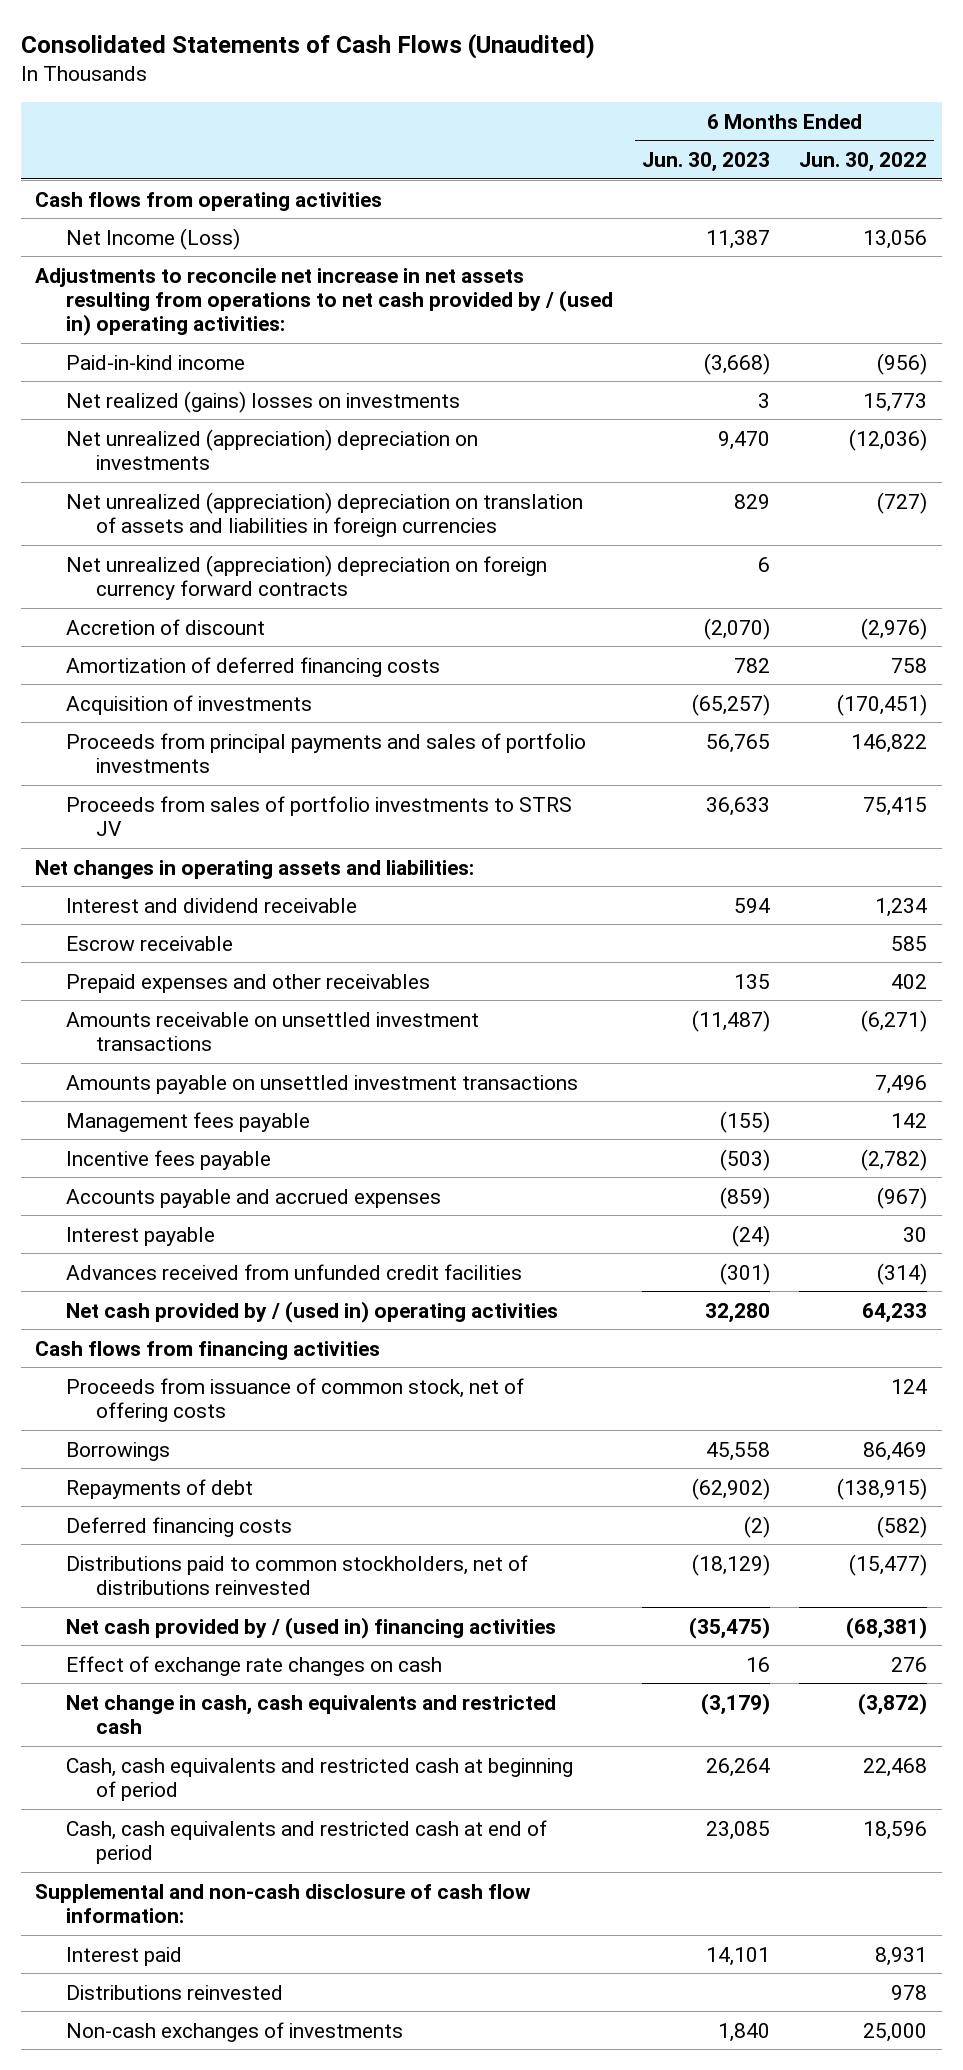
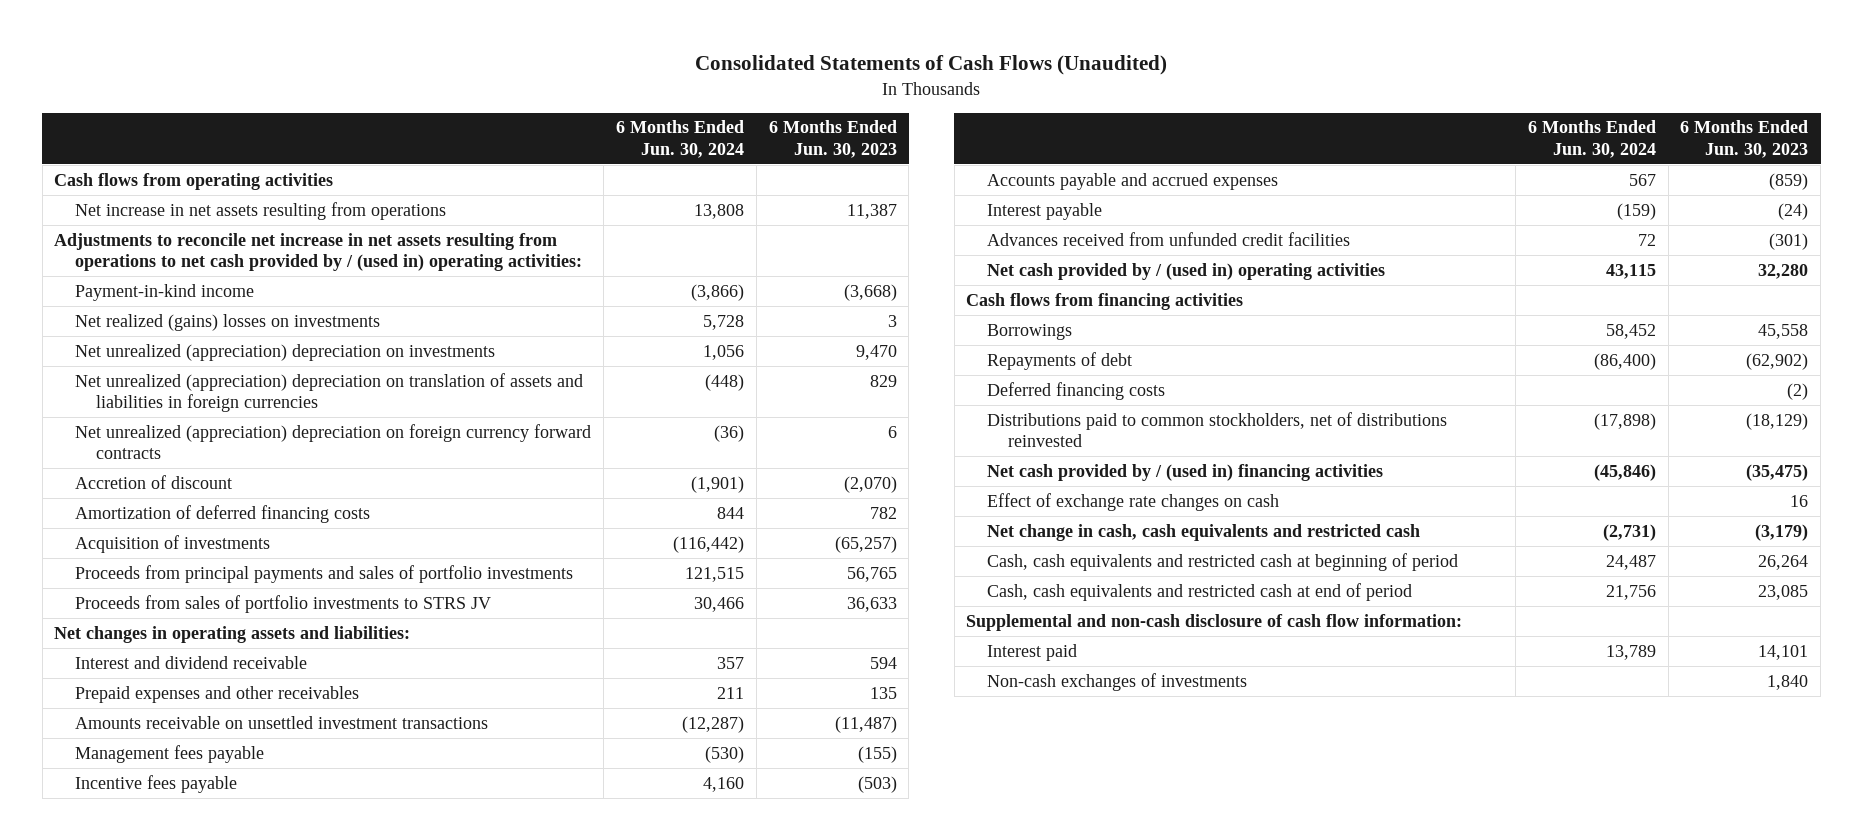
- | 6 Months Ended Jun. 30, 2023 | 6 Months Ended Jun. 30, 2022
+ | 6 Months Ended Jun. 30, 2024 | 6 Months Ended Jun. 30, 2023
- Net Income (Loss) | 11,387 | 13,056
+ Net increase in net assets resulting from operations | 13,808 | 11,387
- Paid-in-kind income | (3,668) | (956)
+ Payment-in-kind income | (3,866) | (3,668)
- Escrow receivable | | 585
- Amounts payable on unsettled investment transactions | | 7,496
- Proceeds from issuance of common stock, net of offering costs | | 124
- Distributions reinvested | | 978

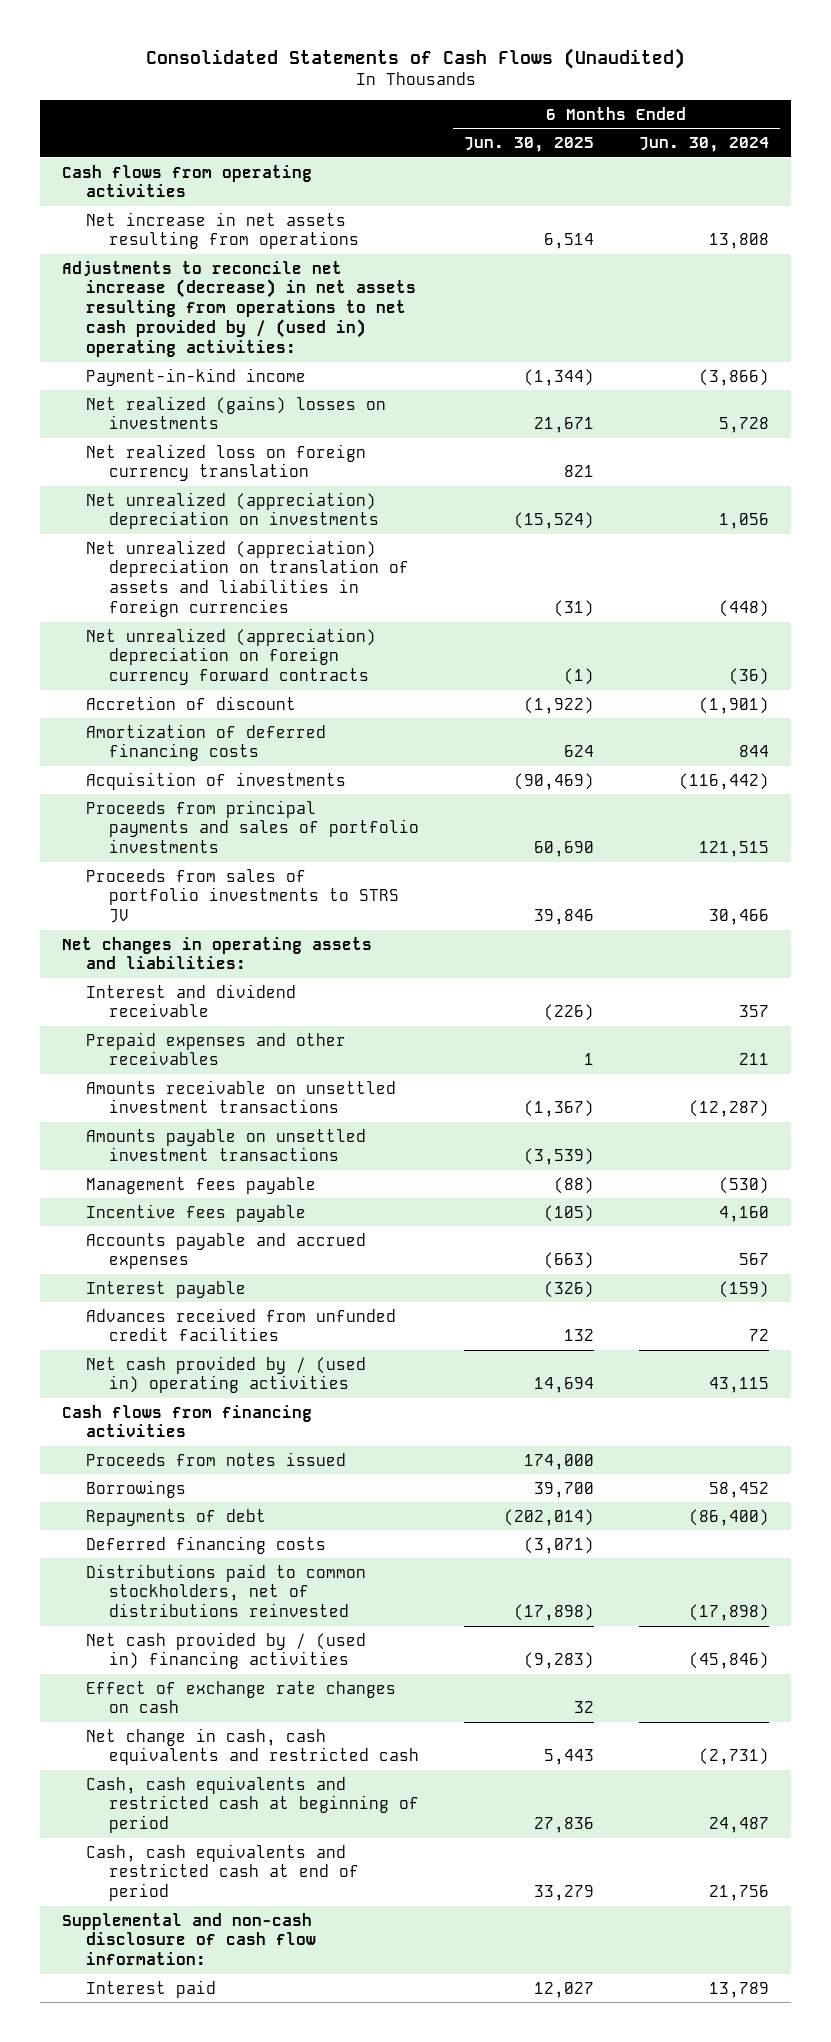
- | 6 Months Ended Jun. 30, 2024 | 6 Months Ended Jun. 30, 2023
+ | 6 Months Ended Jun. 30, 2025 | 6 Months Ended Jun. 30, 2024
- Adjustments to reconcile net increase in net assets resulting from operations to net cash provided by / (used in) operating activities:
+ Adjustments to reconcile net increase (decrease) in net assets resulting from operations to net cash provided by / (used in) operating activities:
+ Net realized loss on foreign currency translation | 821 |
+ Amounts payable on unsettled investment transactions | (3,539) |
+ Proceeds from notes issued | 174,000 |
- Non-cash exchanges of investments | | 1,840

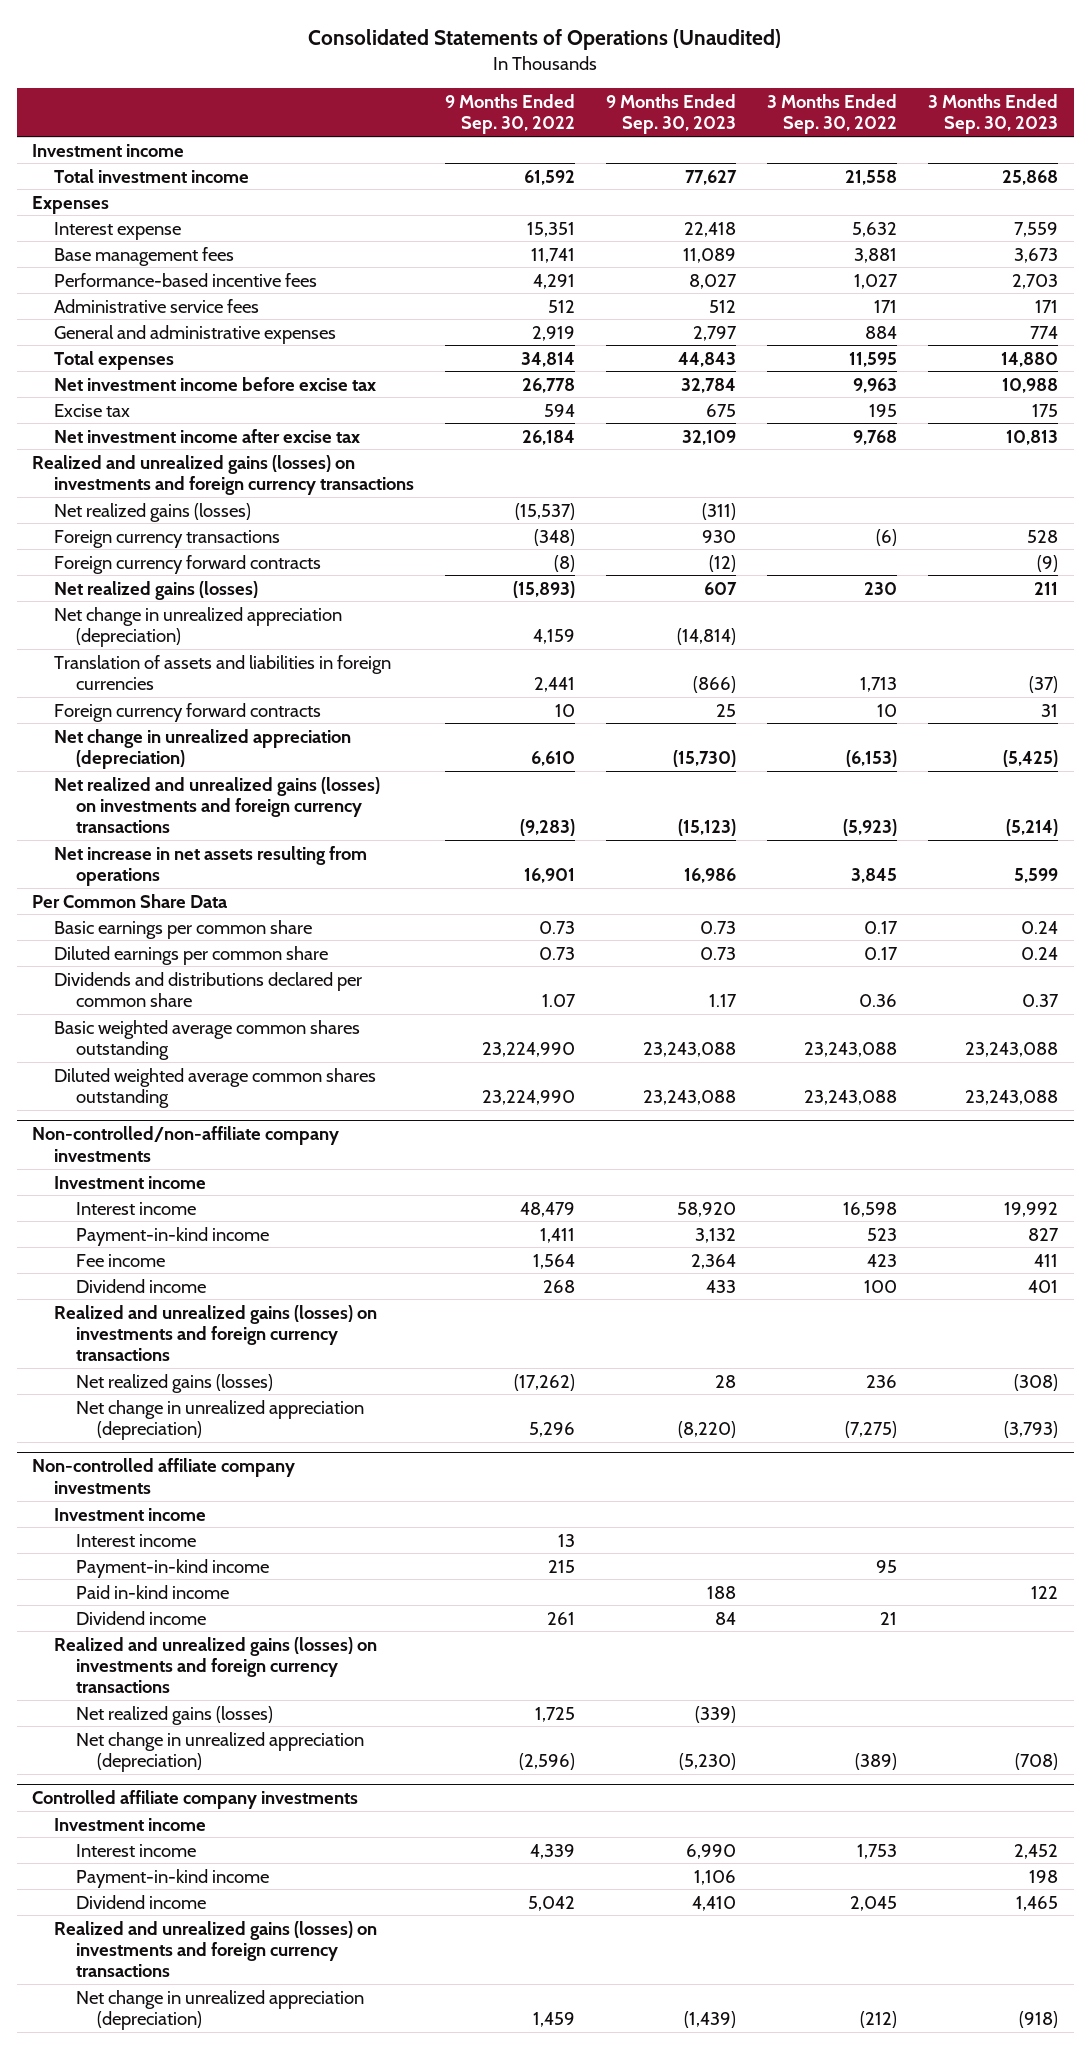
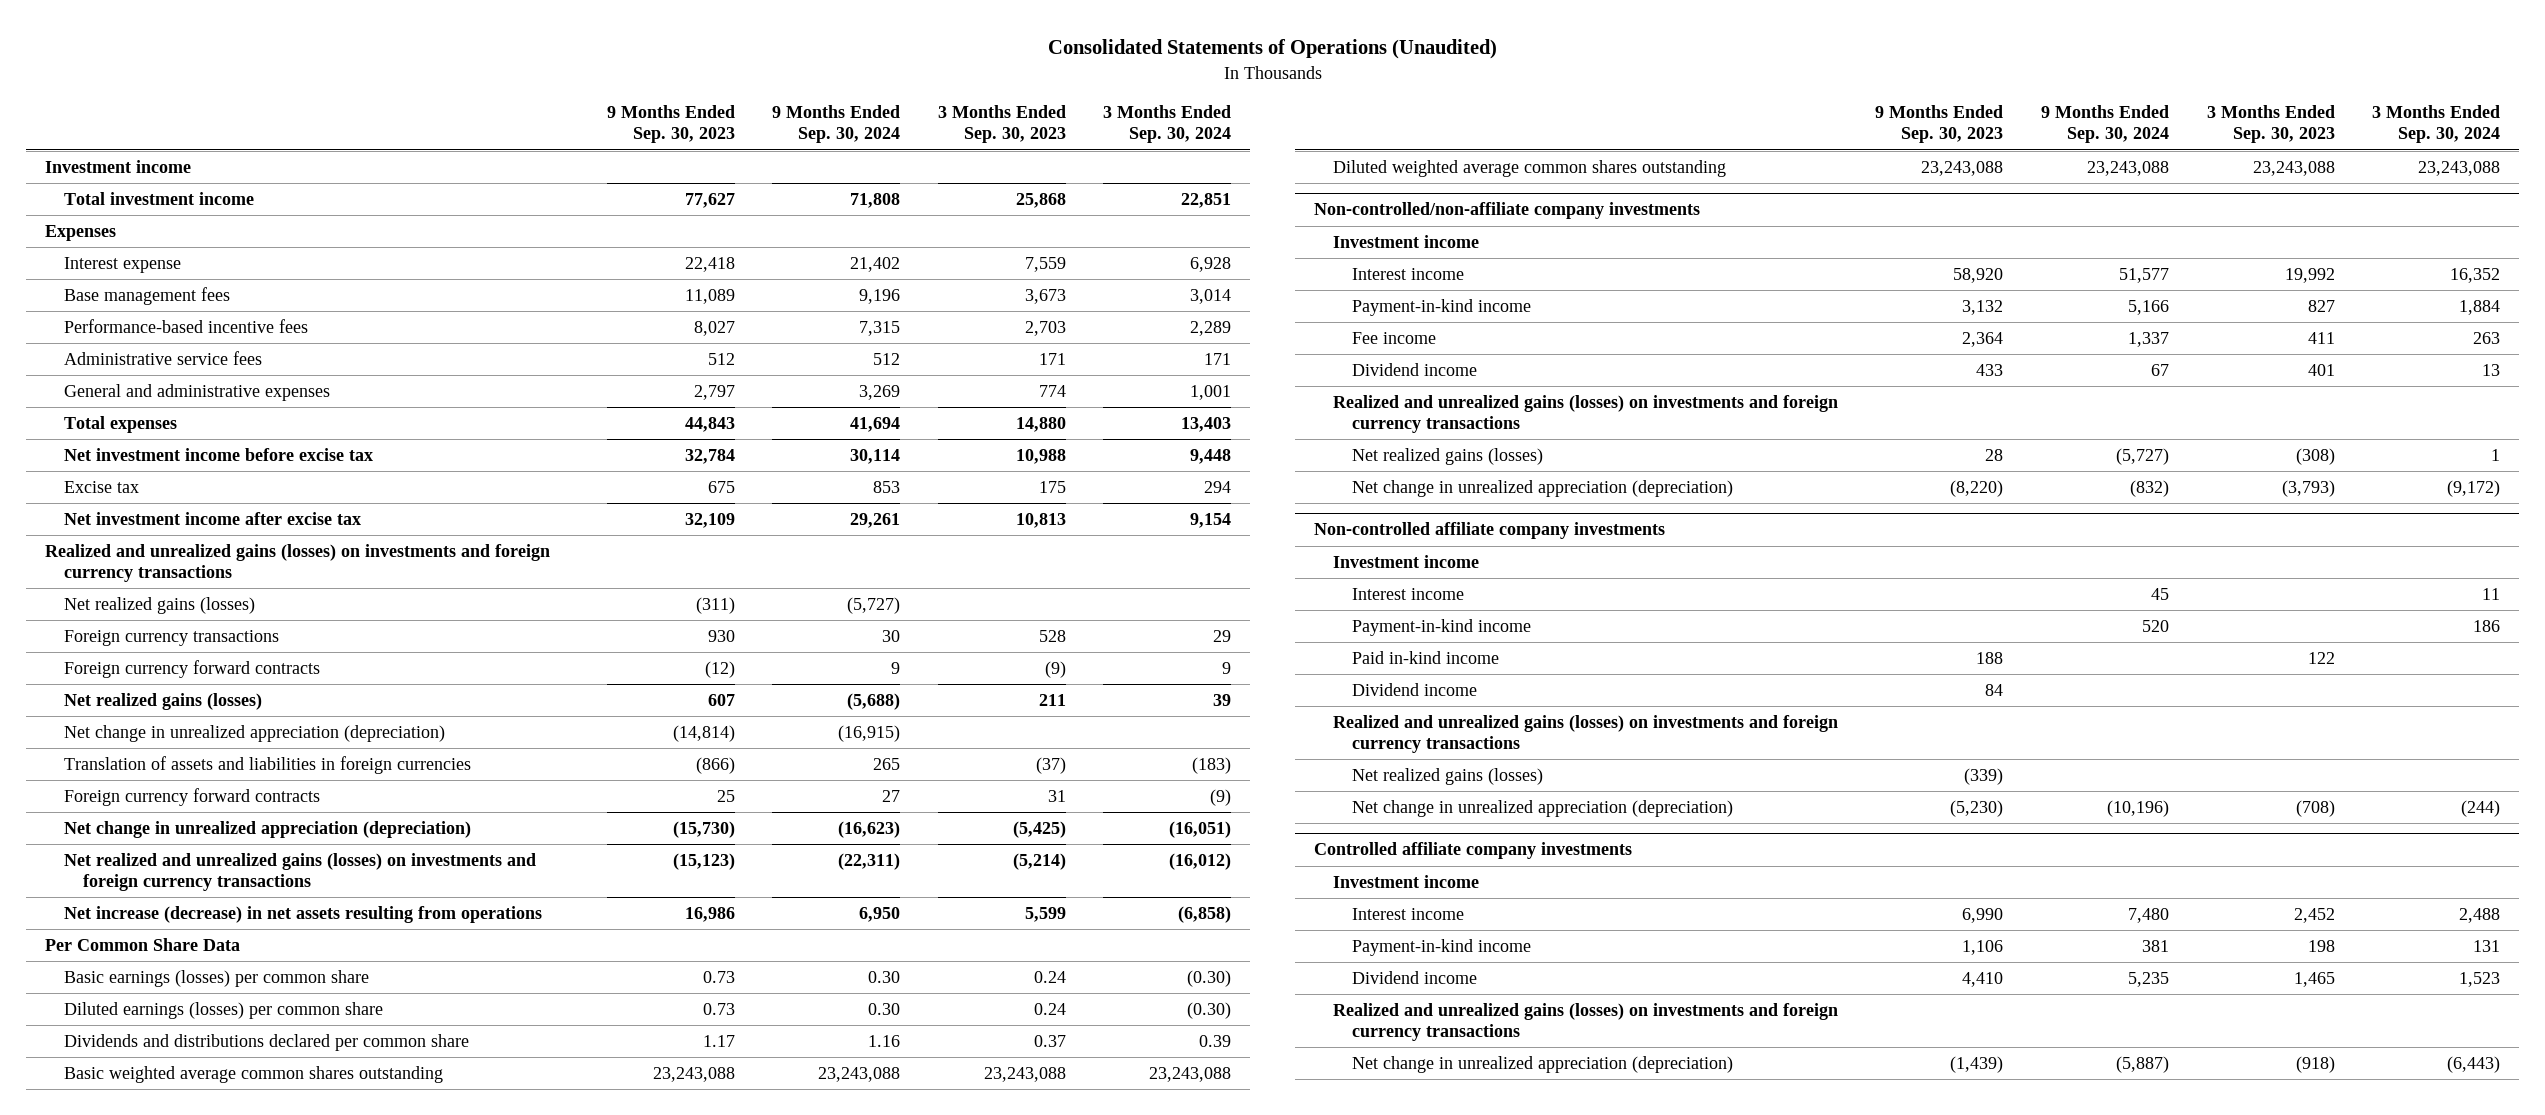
- | 9 Months Ended Sep. 30, 2022 | 9 Months Ended Sep. 30, 2023 | 3 Months Ended Sep. 30, 2022 | 3 Months Ended Sep. 30, 2023
+ | 9 Months Ended Sep. 30, 2023 | 9 Months Ended Sep. 30, 2024 | 3 Months Ended Sep. 30, 2023 | 3 Months Ended Sep. 30, 2024
- Net increase in net assets resulting from operations | 16,901 | 16,986 | 3,845 | 5,599
+ Net increase (decrease) in net assets resulting from operations | 16,986 | 6,950 | 5,599 | (6,858)
- Basic earnings per common share | 0.73 | 0.73 | 0.17 | 0.24
- Diluted earnings per common share | 0.73 | 0.73 | 0.17 | 0.24
+ Basic earnings (losses) per common share | 0.73 | 0.30 | 0.24 | (0.30)
+ Diluted earnings (losses) per common share | 0.73 | 0.30 | 0.24 | (0.30)

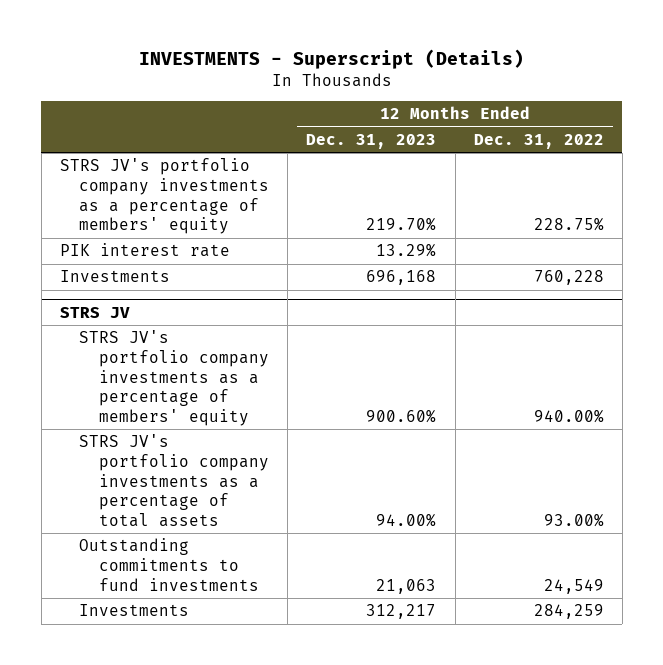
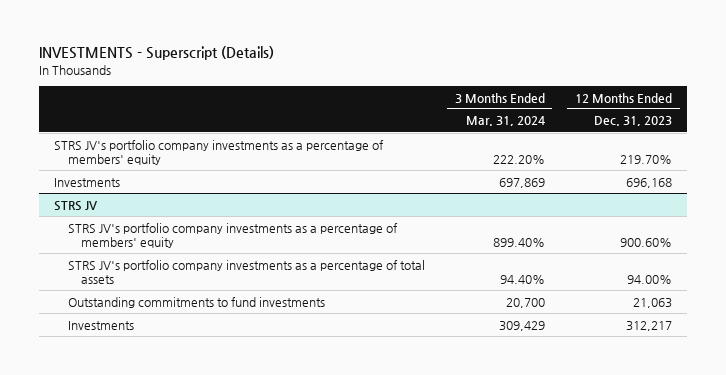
- | 12 Months Ended Dec. 31, 2023 | 12 Months Ended Dec. 31, 2022
+ | 3 Months Ended Mar. 31, 2024 | 12 Months Ended Dec. 31, 2023
- PIK interest rate | 13.29% |

